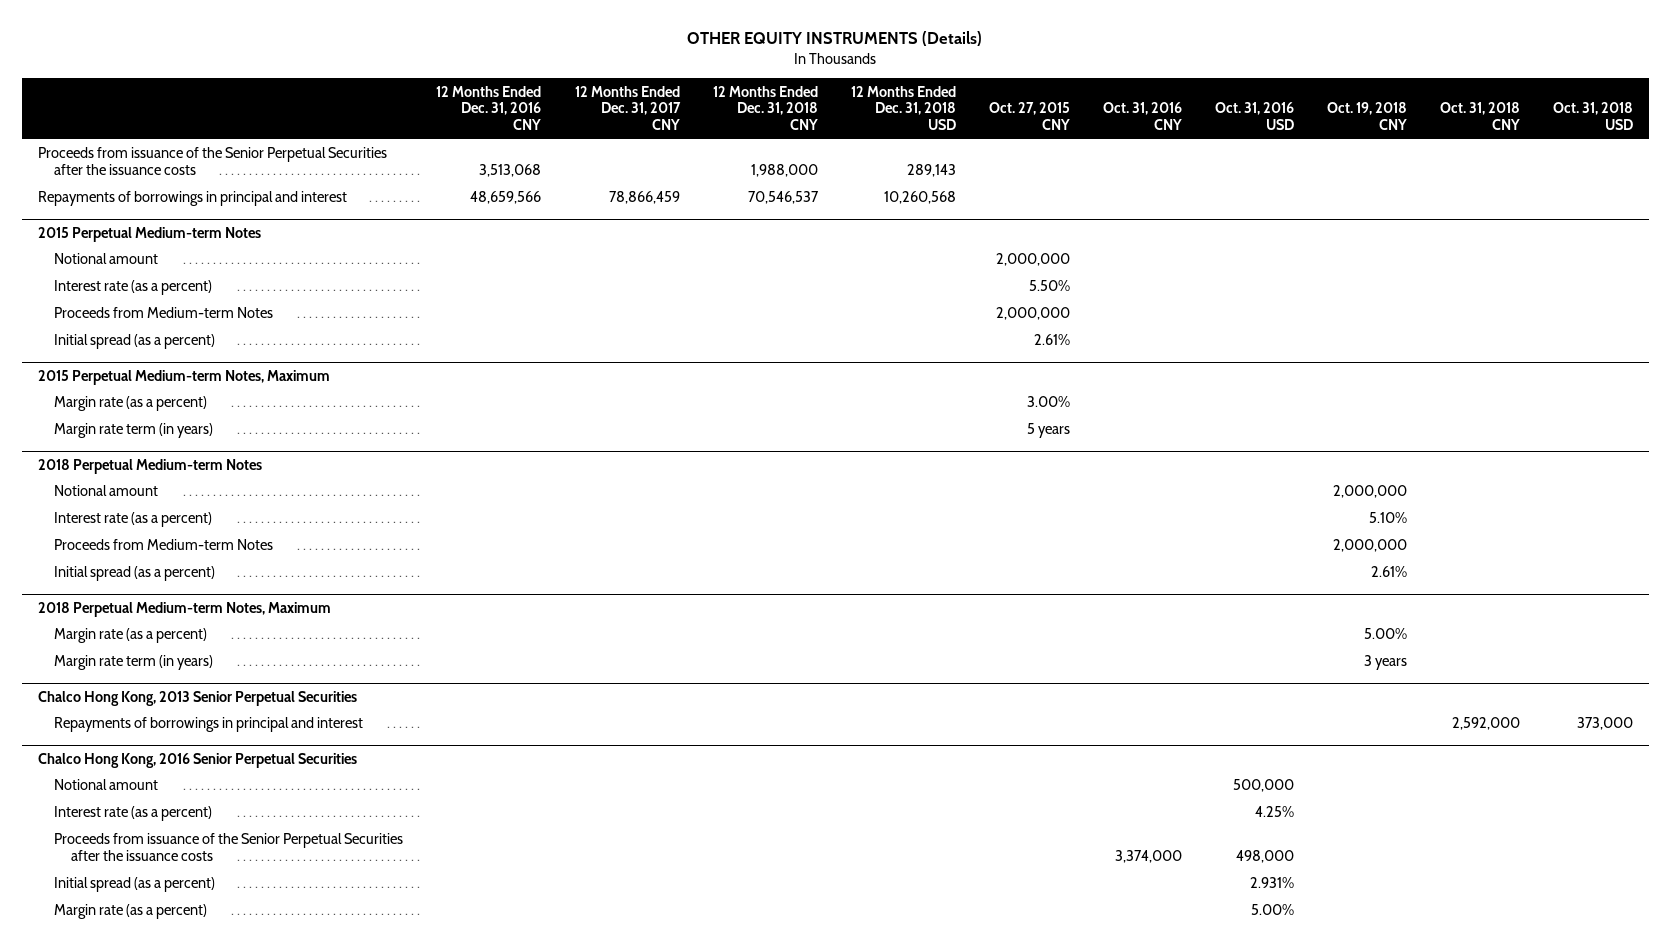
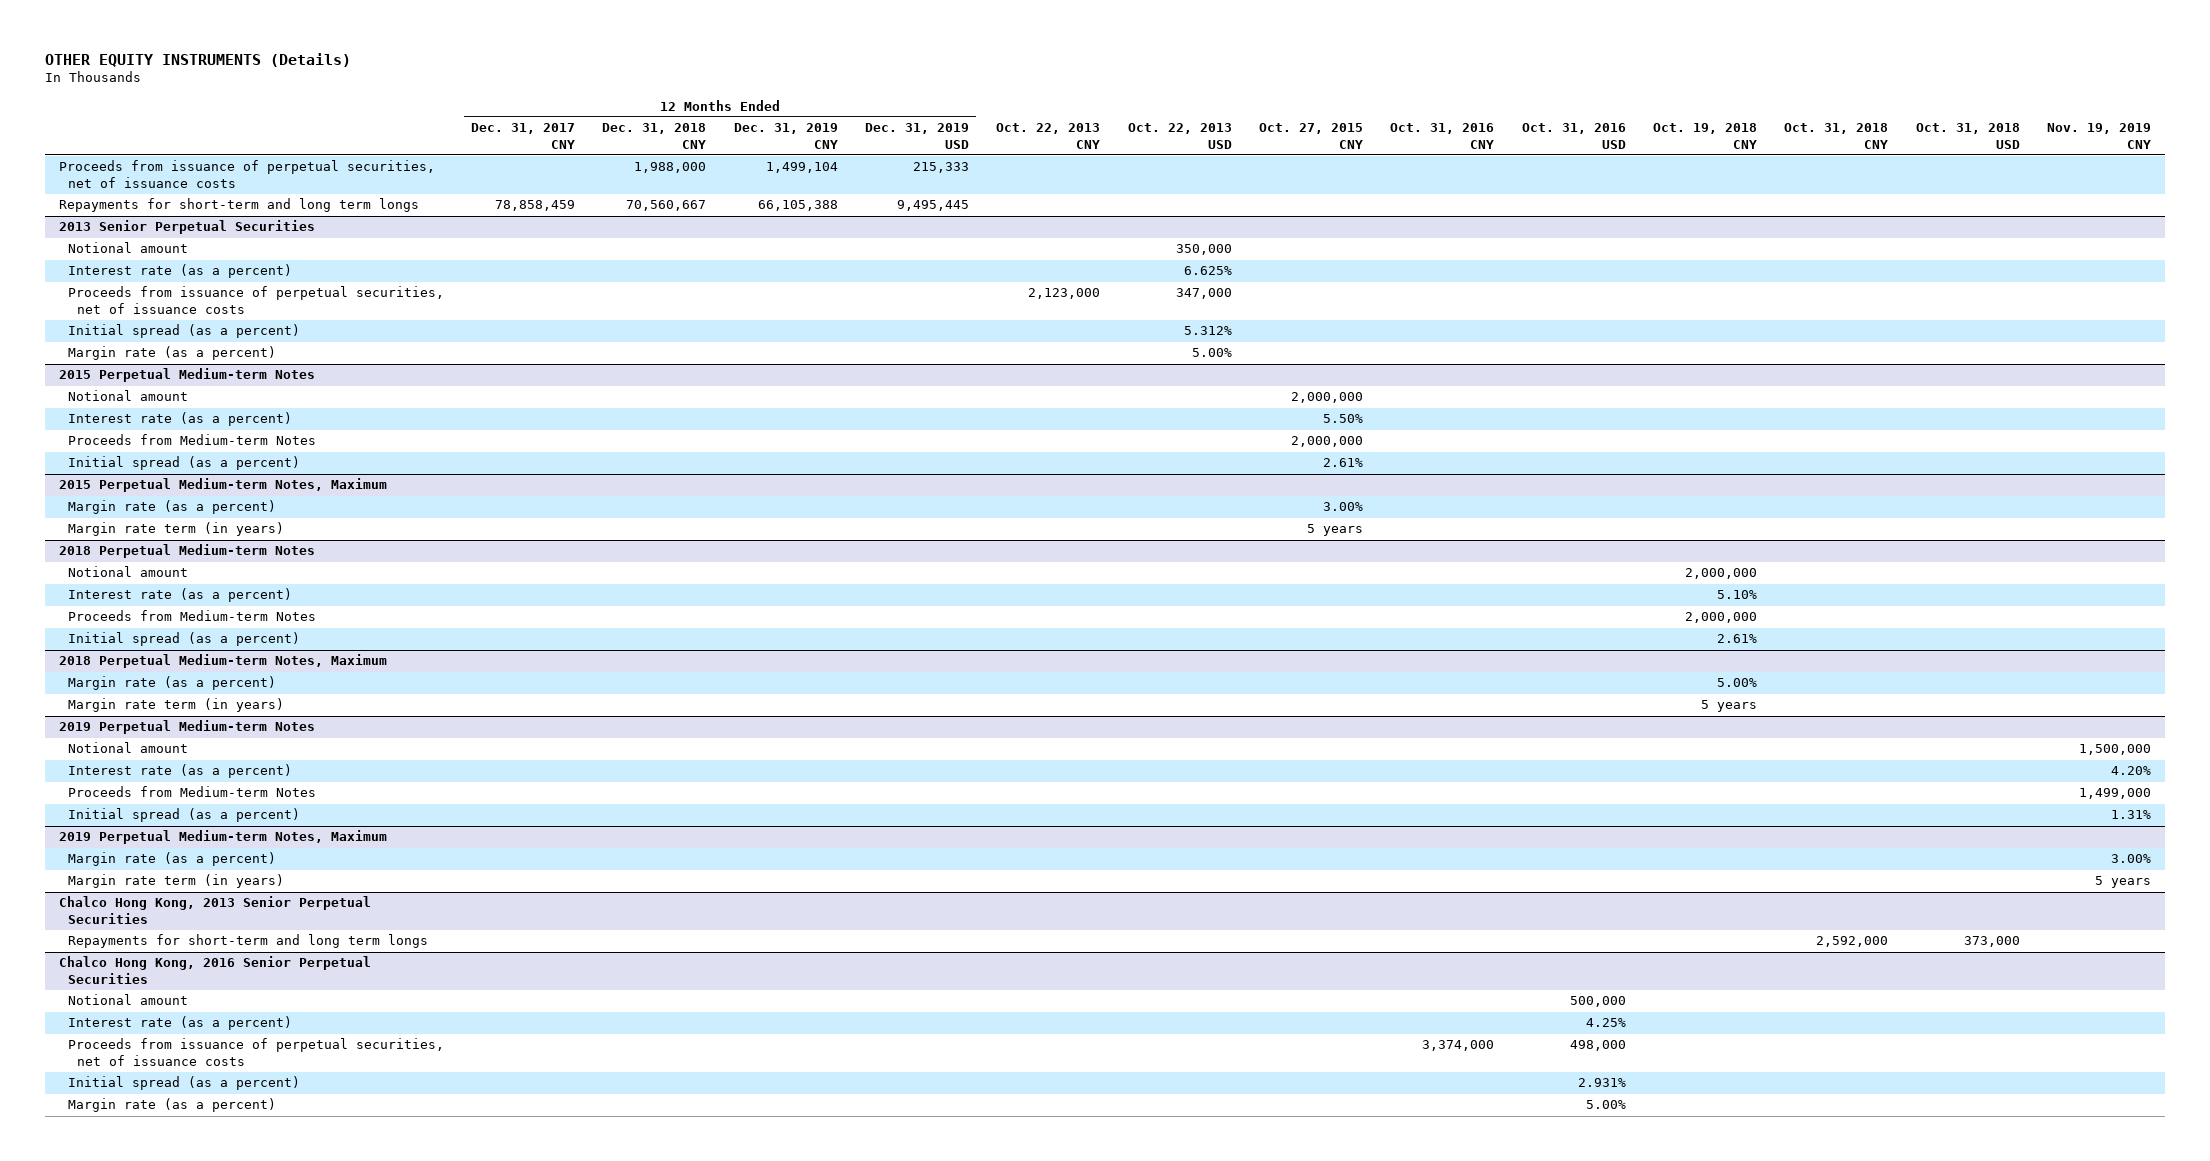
- | 12 Months Ended Dec. 31, 2016 CNY | 12 Months Ended Dec. 31, 2017 CNY | 12 Months Ended Dec. 31, 2018 CNY | 12 Months Ended Dec. 31, 2018 USD | Oct. 27, 2015 CNY | Oct. 31, 2016 CNY | Oct. 31, 2016 USD | Oct. 19, 2018 CNY | Oct. 31, 2018 CNY | Oct. 31, 2018 USD
+ | 12 Months Ended Dec. 31, 2017 CNY | 12 Months Ended Dec. 31, 2018 CNY | 12 Months Ended Dec. 31, 2019 CNY | 12 Months Ended Dec. 31, 2019 USD | Oct. 22, 2013 CNY | Oct. 22, 2013 USD | Oct. 27, 2015 CNY | Oct. 31, 2016 CNY | Oct. 31, 2016 USD | Oct. 19, 2018 CNY | Oct. 31, 2018 CNY | Oct. 31, 2018 USD | Nov. 19, 2019 CNY
- Proceeds from issuance of the Senior Perpetual Securities after the issuance costs | 3,513,068 | | 1,988,000 | 289,143 | | | | | |
- Repayments of borrowings in principal and interest | 48,659,566 | 78,866,459 | 70,546,537 | 10,260,568 | | | | | |
+ Proceeds from issuance of perpetual securities, net of issuance costs | | 1,988,000 | 1,499,104 | 215,333 | | | | | | | | |
+ Repayments for short-term and long term longs | 78,858,459 | 70,560,667 | 66,105,388 | 9,495,445 | | | | | | | | |
+ 2013 Senior Perpetual Securities
+ Notional amount | | | | | | 350,000 | | | | | | |
+ Interest rate (as a percent) | | | | | | 6.625% | | | | | | |
+ Proceeds from issuance of perpetual securities, net of issuance costs | | | | | 2,123,000 | 347,000 | | | | | | |
+ Initial spread (as a percent) | | | | | | 5.312% | | | | | | |
+ Margin rate (as a percent) | | | | | | 5.00% | | | | | | |
@ 2018 Perpetual Medium-term Notes, Maximum
- Margin rate term (in years) | | | | | | | | 3 years | |
+ Margin rate term (in years) | | | | | | | | | | 5 years | | |
+ 2019 Perpetual Medium-term Notes
+ Notional amount | | | | | | | | | | | | | 1,500,000
+ Interest rate (as a percent) | | | | | | | | | | | | | 4.20%
+ Proceeds from Medium-term Notes | | | | | | | | | | | | | 1,499,000
+ Initial spread (as a percent) | | | | | | | | | | | | | 1.31%
+ 2019 Perpetual Medium-term Notes, Maximum
+ Margin rate (as a percent) | | | | | | | | | | | | | 3.00%
+ Margin rate term (in years) | | | | | | | | | | | | | 5 years
@ Chalco Hong Kong, 2013 Senior Perpetual Securities
- Repayments of borrowings in principal and interest | | | | | | | | | 2,592,000 | 373,000
+ Repayments for short-term and long term longs | | | | | | | | | | | 2,592,000 | 373,000 |
@ Chalco Hong Kong, 2016 Senior Perpetual Securities
- Proceeds from issuance of the Senior Perpetual Securities after the issuance costs | | | | | | 3,374,000 | 498,000 | | |
+ Proceeds from issuance of perpetual securities, net of issuance costs | | | | | | | | 3,374,000 | 498,000 | | | |

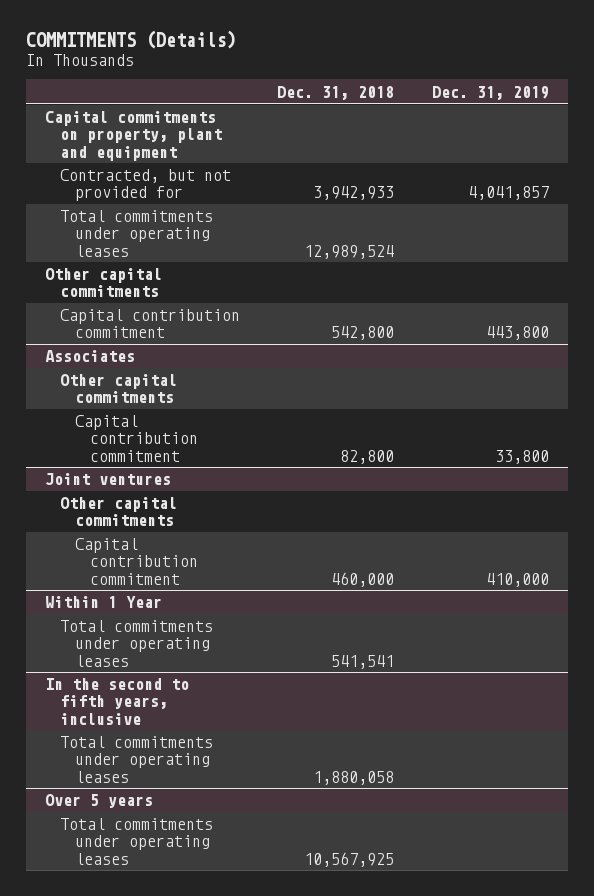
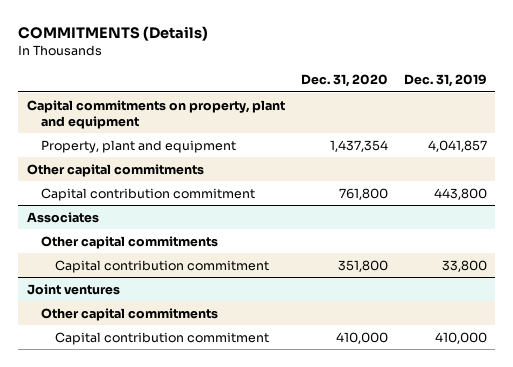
- | Dec. 31, 2018 | Dec. 31, 2019
+ | Dec. 31, 2020 | Dec. 31, 2019
- Contracted, but not provided for | 3,942,933 | 4,041,857
- Total commitments under operating leases | 12,989,524 |
+ Property, plant and equipment | 1,437,354 | 4,041,857
- Within 1 Year
- Total commitments under operating leases | 541,541 |
- In the second to fifth years, inclusive
- Total commitments under operating leases | 1,880,058 |
- Over 5 years
- Total commitments under operating leases | 10,567,925 |

